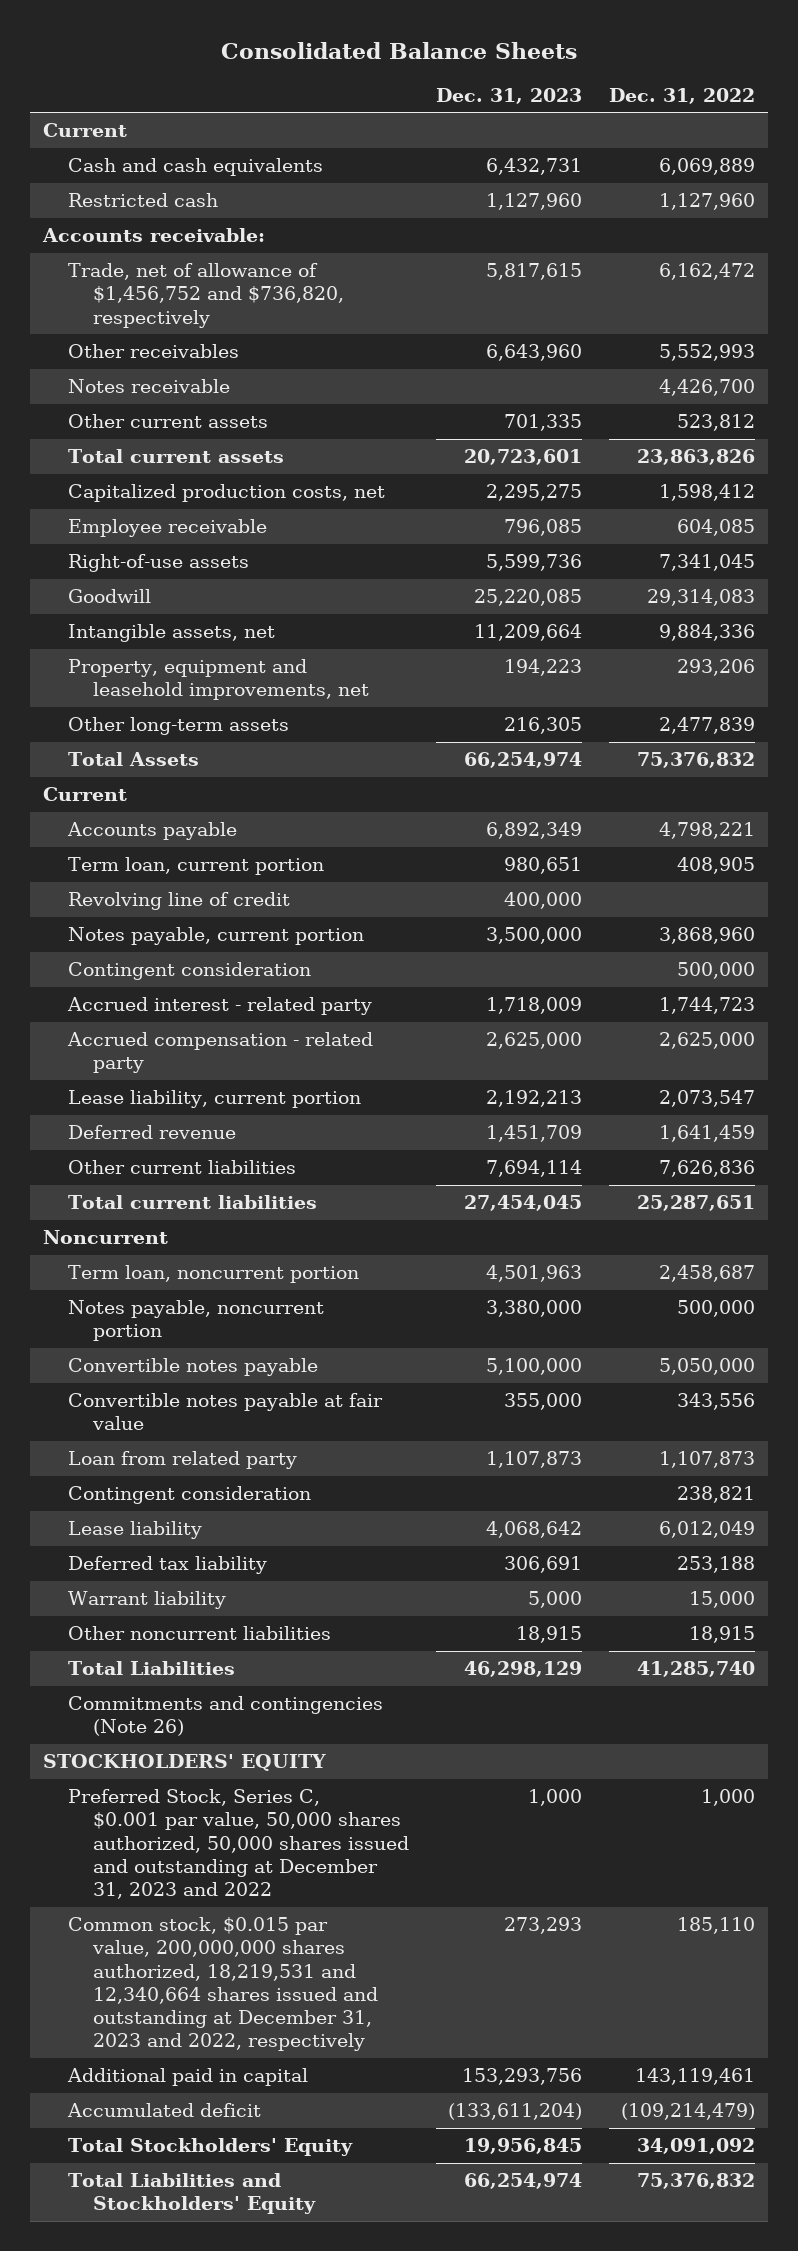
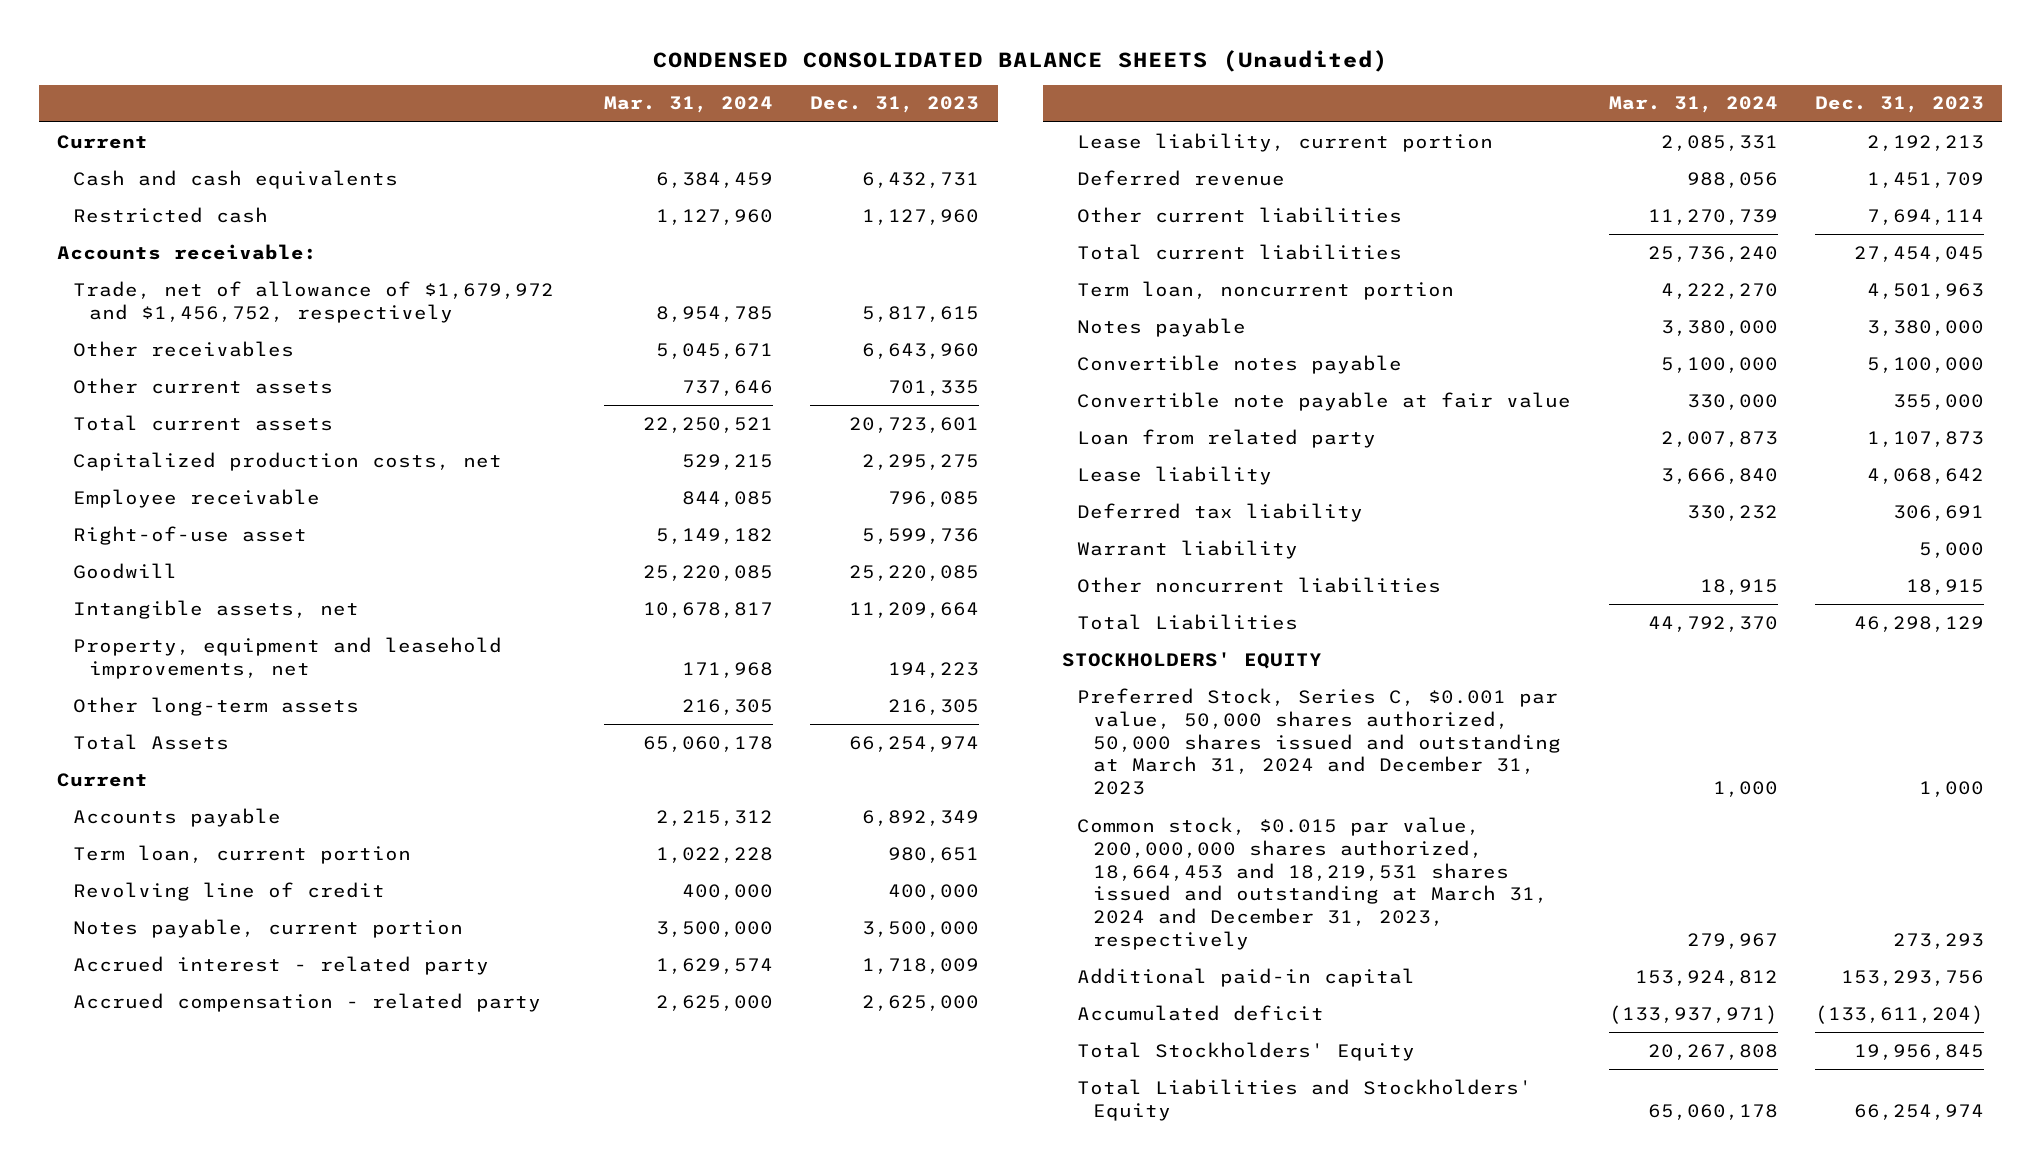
- Consolidated Balance Sheets
+ CONDENSED CONSOLIDATED BALANCE SHEETS (Unaudited)
- | Dec. 31, 2023 | Dec. 31, 2022
+ | Mar. 31, 2024 | Dec. 31, 2023
- Trade, net of allowance of $1,456,752 and $736,820, respectively | 5,817,615 | 6,162,472
+ Trade, net of allowance of $1,679,972 and $1,456,752, respectively | 8,954,785 | 5,817,615
- Notes receivable | | 4,426,700
- Right-of-use assets | 5,599,736 | 7,341,045
+ Right-of-use asset | 5,149,182 | 5,599,736
- Contingent consideration | | 500,000
- Noncurrent
- Notes payable, noncurrent portion | 3,380,000 | 500,000
+ Notes payable | 3,380,000 | 3,380,000
- Convertible notes payable at fair value | 355,000 | 343,556
+ Convertible note payable at fair value | 330,000 | 355,000
- Contingent consideration | | 238,821
- Commitments and contingencies (Note 26)
- Preferred Stock, Series C, $0.001 par value, 50,000 shares authorized, 50,000 shares issued and outstanding at December 31, 2023 and 2022 | 1,000 | 1,000
- Common stock, $0.015 par value, 200,000,000 shares authorized, 18,219,531 and 12,340,664 shares issued and outstanding at December 31, 2023 and 2022, respectively | 273,293 | 185,110
- Additional paid in capital | 153,293,756 | 143,119,461
+ Preferred Stock, Series C, $0.001 par value, 50,000 shares authorized, 50,000 shares issued and outstanding at March 31, 2024 and December 31, 2023 | 1,000 | 1,000
+ Common stock, $0.015 par value, 200,000,000 shares authorized, 18,664,453 and 18,219,531 shares issued and outstanding at March 31, 2024 and December 31, 2023, respectively | 279,967 | 273,293
+ Additional paid-in capital | 153,924,812 | 153,293,756

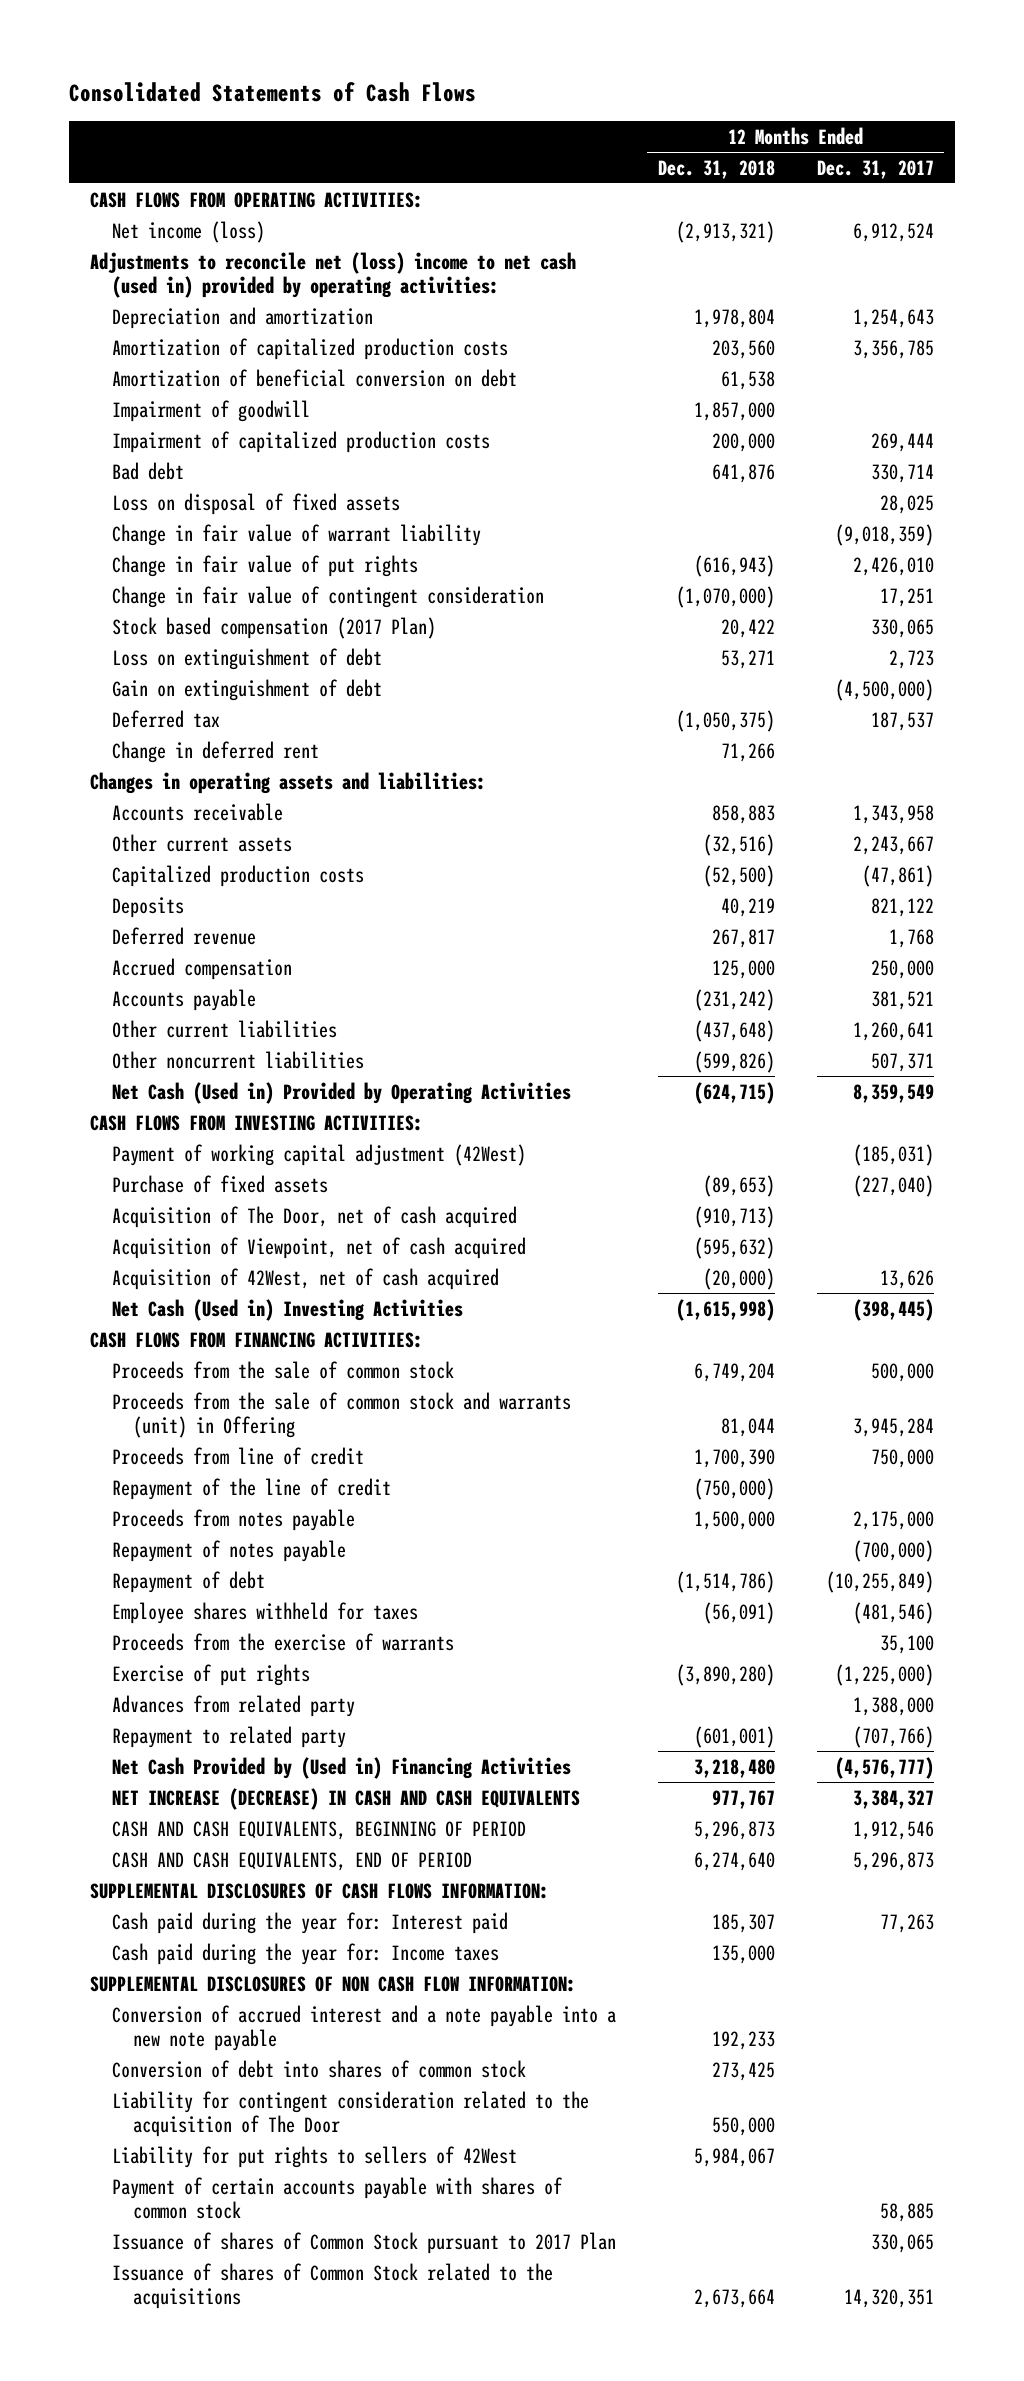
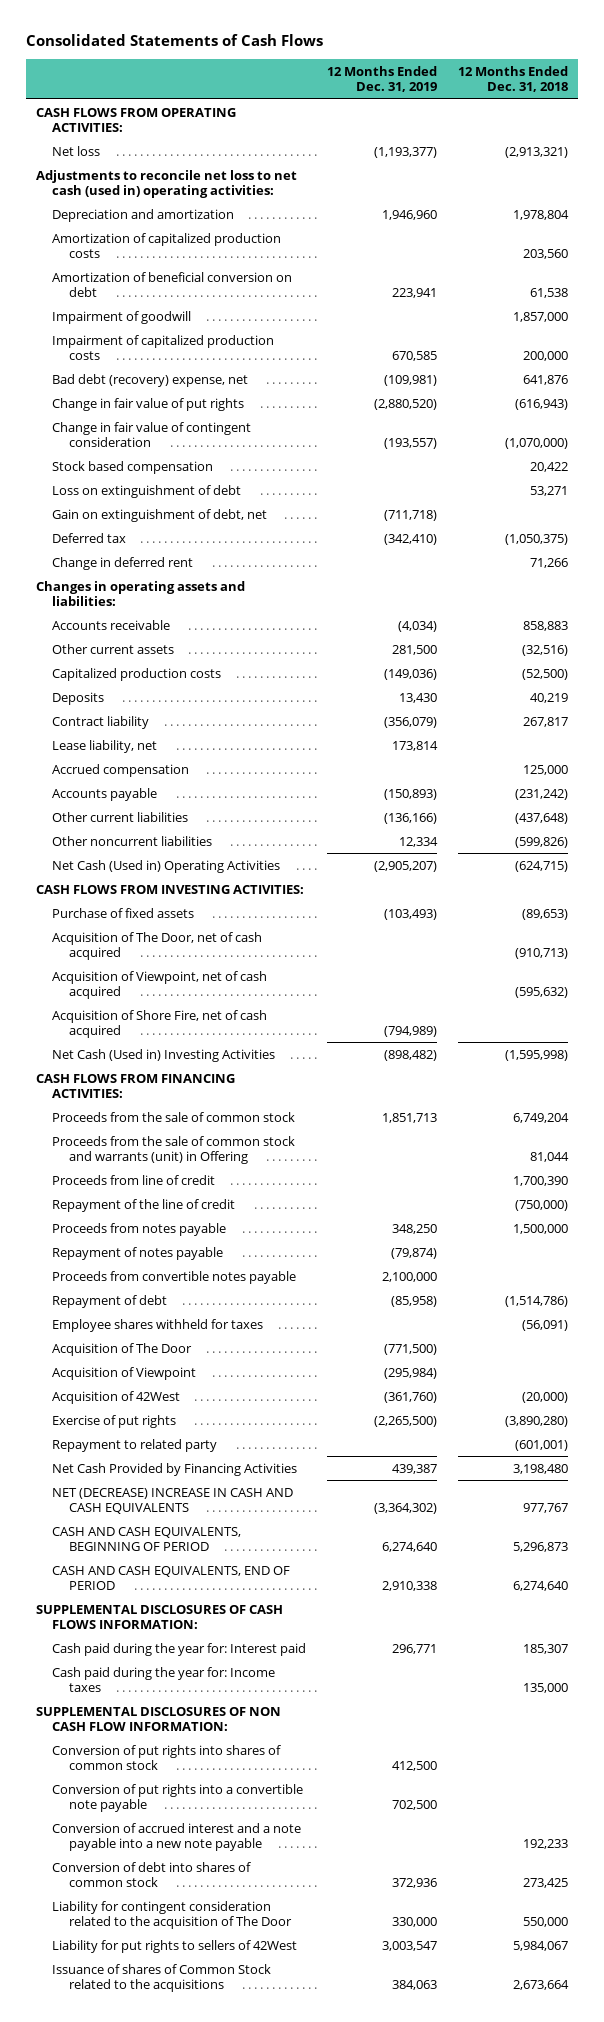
- | 12 Months Ended Dec. 31, 2018 | 12 Months Ended Dec. 31, 2017
+ | 12 Months Ended Dec. 31, 2019 | 12 Months Ended Dec. 31, 2018
- Net income (loss) | (2,913,321) | 6,912,524
- Adjustments to reconcile net (loss) income to net cash (used in) provided by operating activities:
+ Net loss | (1,193,377) | (2,913,321)
+ Adjustments to reconcile net loss to net cash (used in) operating activities:
- Bad debt | 641,876 | 330,714
- Loss on disposal of fixed assets | | 28,025
- Change in fair value of warrant liability | | (9,018,359)
+ Bad debt (recovery) expense, net | (109,981) | 641,876
- Stock based compensation (2017 Plan) | 20,422 | 330,065
+ Stock based compensation | | 20,422
- Gain on extinguishment of debt | | (4,500,000)
+ Gain on extinguishment of debt, net | (711,718) |
- Deferred revenue | 267,817 | 1,768
+ Contract liability | (356,079) | 267,817
+ Lease liability, net | 173,814 |
- Net Cash (Used in) Provided by Operating Activities | (624,715) | 8,359,549
+ Net Cash (Used in) Operating Activities | (2,905,207) | (624,715)
- Payment of working capital adjustment (42West) | | (185,031)
- Acquisition of 42West, net of cash acquired | (20,000) | 13,626
- Net Cash (Used in) Investing Activities | (1,615,998) | (398,445)
+ Acquisition of Shore Fire, net of cash acquired | (794,989) |
+ Net Cash (Used in) Investing Activities | (898,482) | (1,595,998)
+ Proceeds from convertible notes payable | 2,100,000 |
- Proceeds from the exercise of warrants | | 35,100
+ Acquisition of The Door | (771,500) |
+ Acquisition of Viewpoint | (295,984) |
+ Acquisition of 42West | (361,760) | (20,000)
- Advances from related party | | 1,388,000
- Net Cash Provided by (Used in) Financing Activities | 3,218,480 | (4,576,777)
- NET INCREASE (DECREASE) IN CASH AND CASH EQUIVALENTS | 977,767 | 3,384,327
+ Net Cash Provided by Financing Activities | 439,387 | 3,198,480
+ NET (DECREASE) INCREASE IN CASH AND CASH EQUIVALENTS | (3,364,302) | 977,767
+ Conversion of put rights into shares of common stock | 412,500 |
+ Conversion of put rights into a convertible note payable | 702,500 |
- Payment of certain accounts payable with shares of common stock | | 58,885
- Issuance of shares of Common Stock pursuant to 2017 Plan | | 330,065

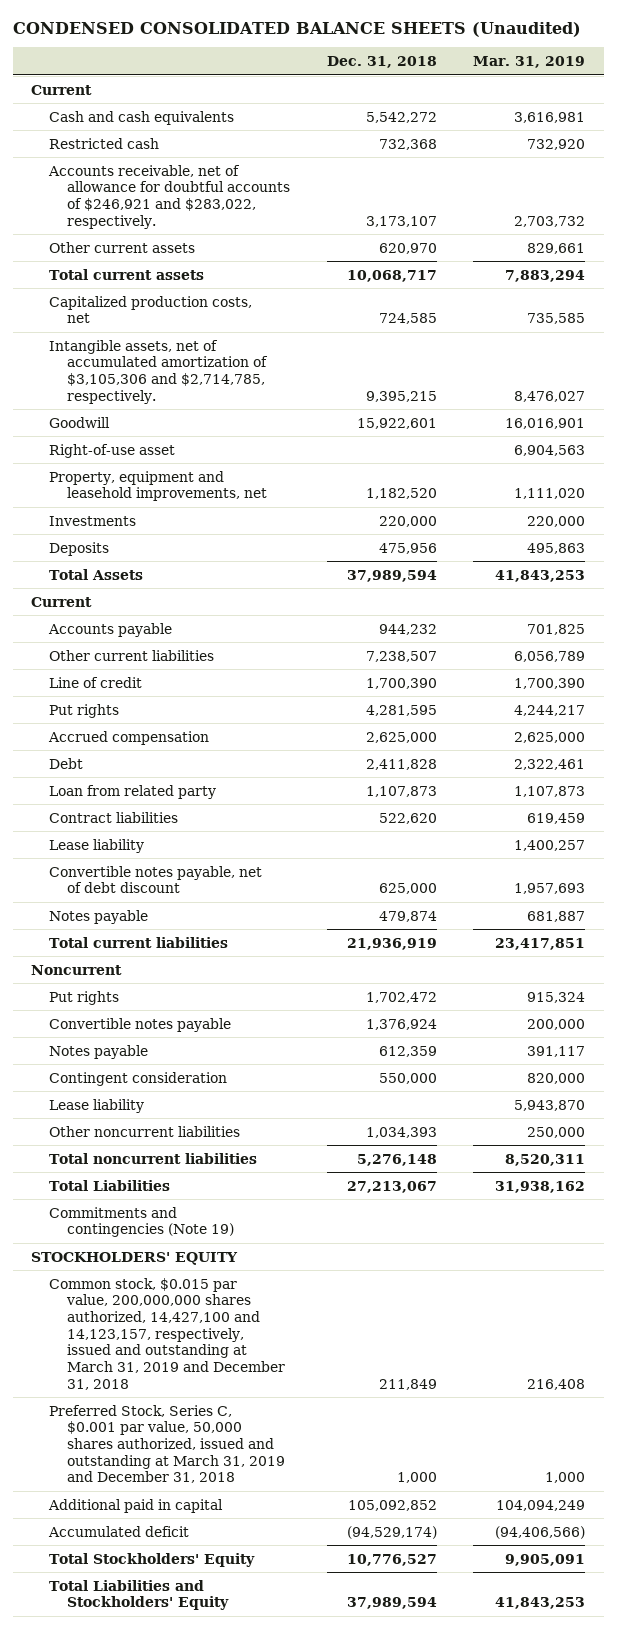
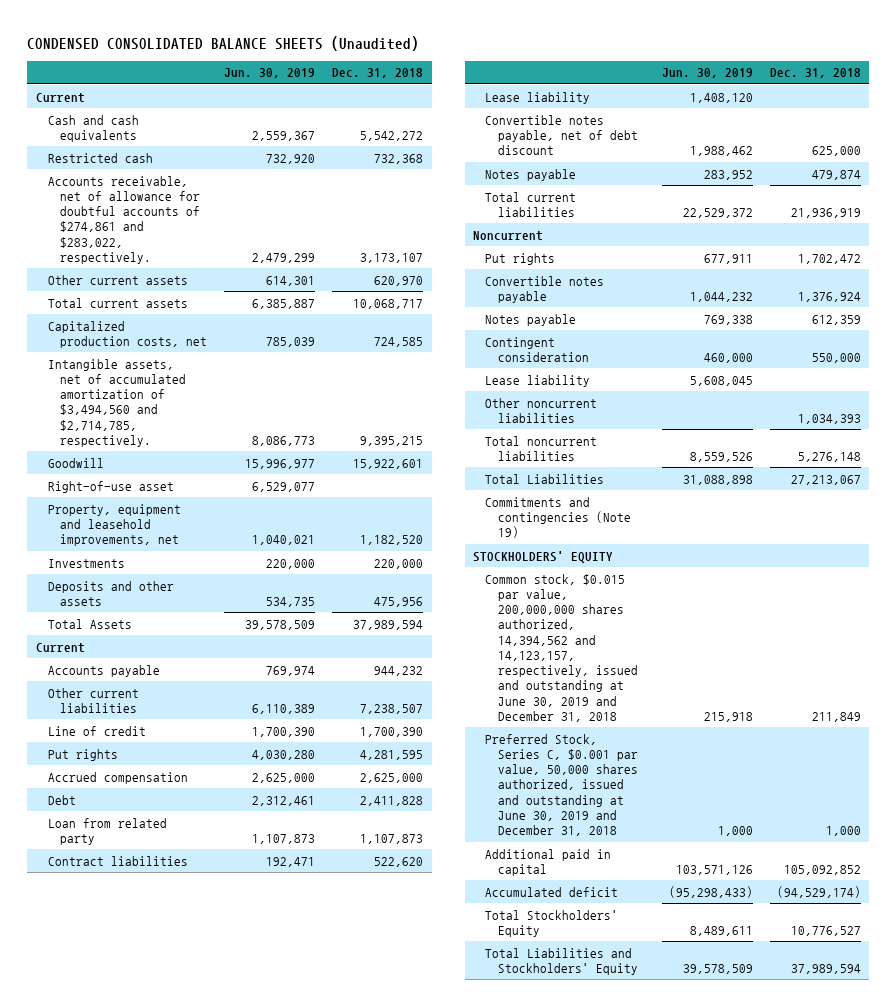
- | Dec. 31, 2018 | Mar. 31, 2019
+ | Jun. 30, 2019 | Dec. 31, 2018
- Accounts receivable, net of allowance for doubtful accounts of $246,921 and $283,022, respectively. | 3,173,107 | 2,703,732
+ Accounts receivable, net of allowance for doubtful accounts of $274,861 and $283,022, respectively. | 2,479,299 | 3,173,107
- Intangible assets, net of accumulated amortization of $3,105,306 and $2,714,785, respectively. | 9,395,215 | 8,476,027
+ Intangible assets, net of accumulated amortization of $3,494,560 and $2,714,785, respectively. | 8,086,773 | 9,395,215
- Deposits | 475,956 | 495,863
+ Deposits and other assets | 534,735 | 475,956
- Common stock, $0.015 par value, 200,000,000 shares authorized, 14,427,100 and 14,123,157, respectively, issued and outstanding at March 31, 2019 and December 31, 2018 | 211,849 | 216,408
- Preferred Stock, Series C, $0.001 par value, 50,000 shares authorized, issued and outstanding at March 31, 2019 and December 31, 2018 | 1,000 | 1,000
+ Common stock, $0.015 par value, 200,000,000 shares authorized, 14,394,562 and 14,123,157, respectively, issued and outstanding at June 30, 2019 and December 31, 2018 | 215,918 | 211,849
+ Preferred Stock, Series C, $0.001 par value, 50,000 shares authorized, issued and outstanding at June 30, 2019 and December 31, 2018 | 1,000 | 1,000

